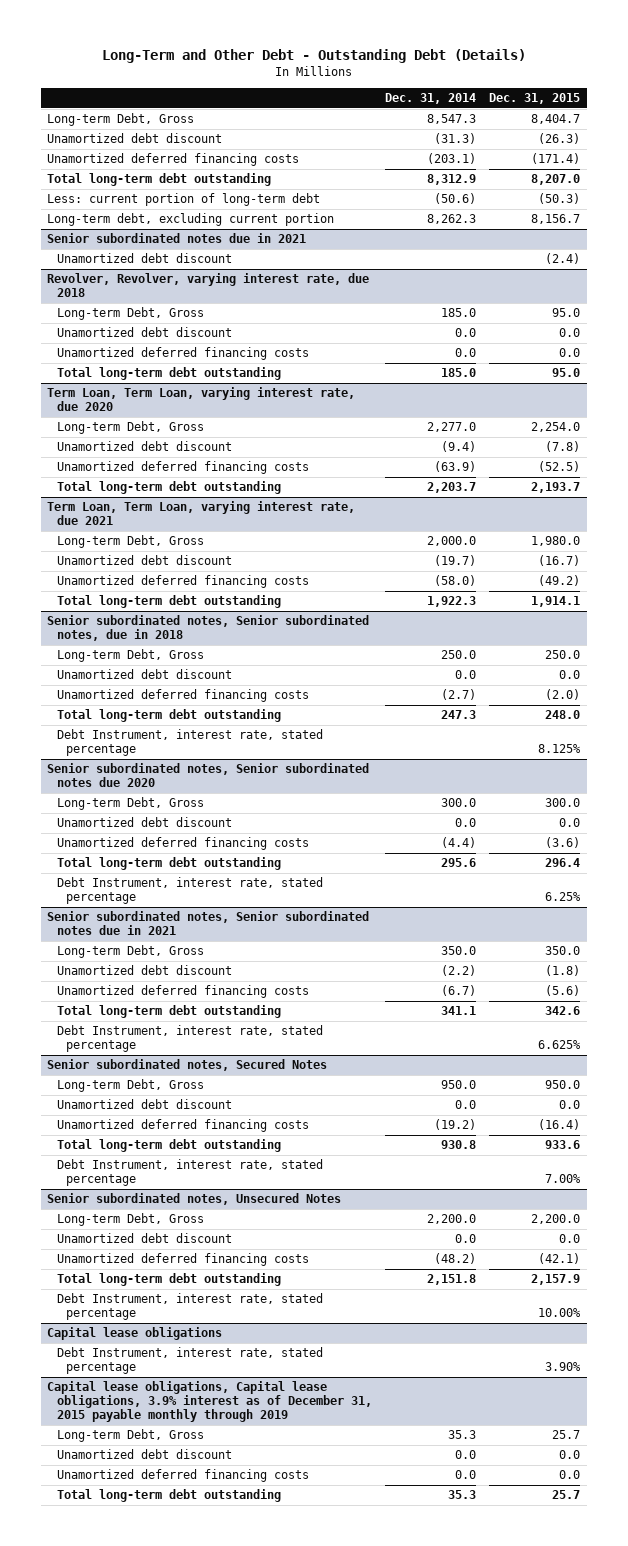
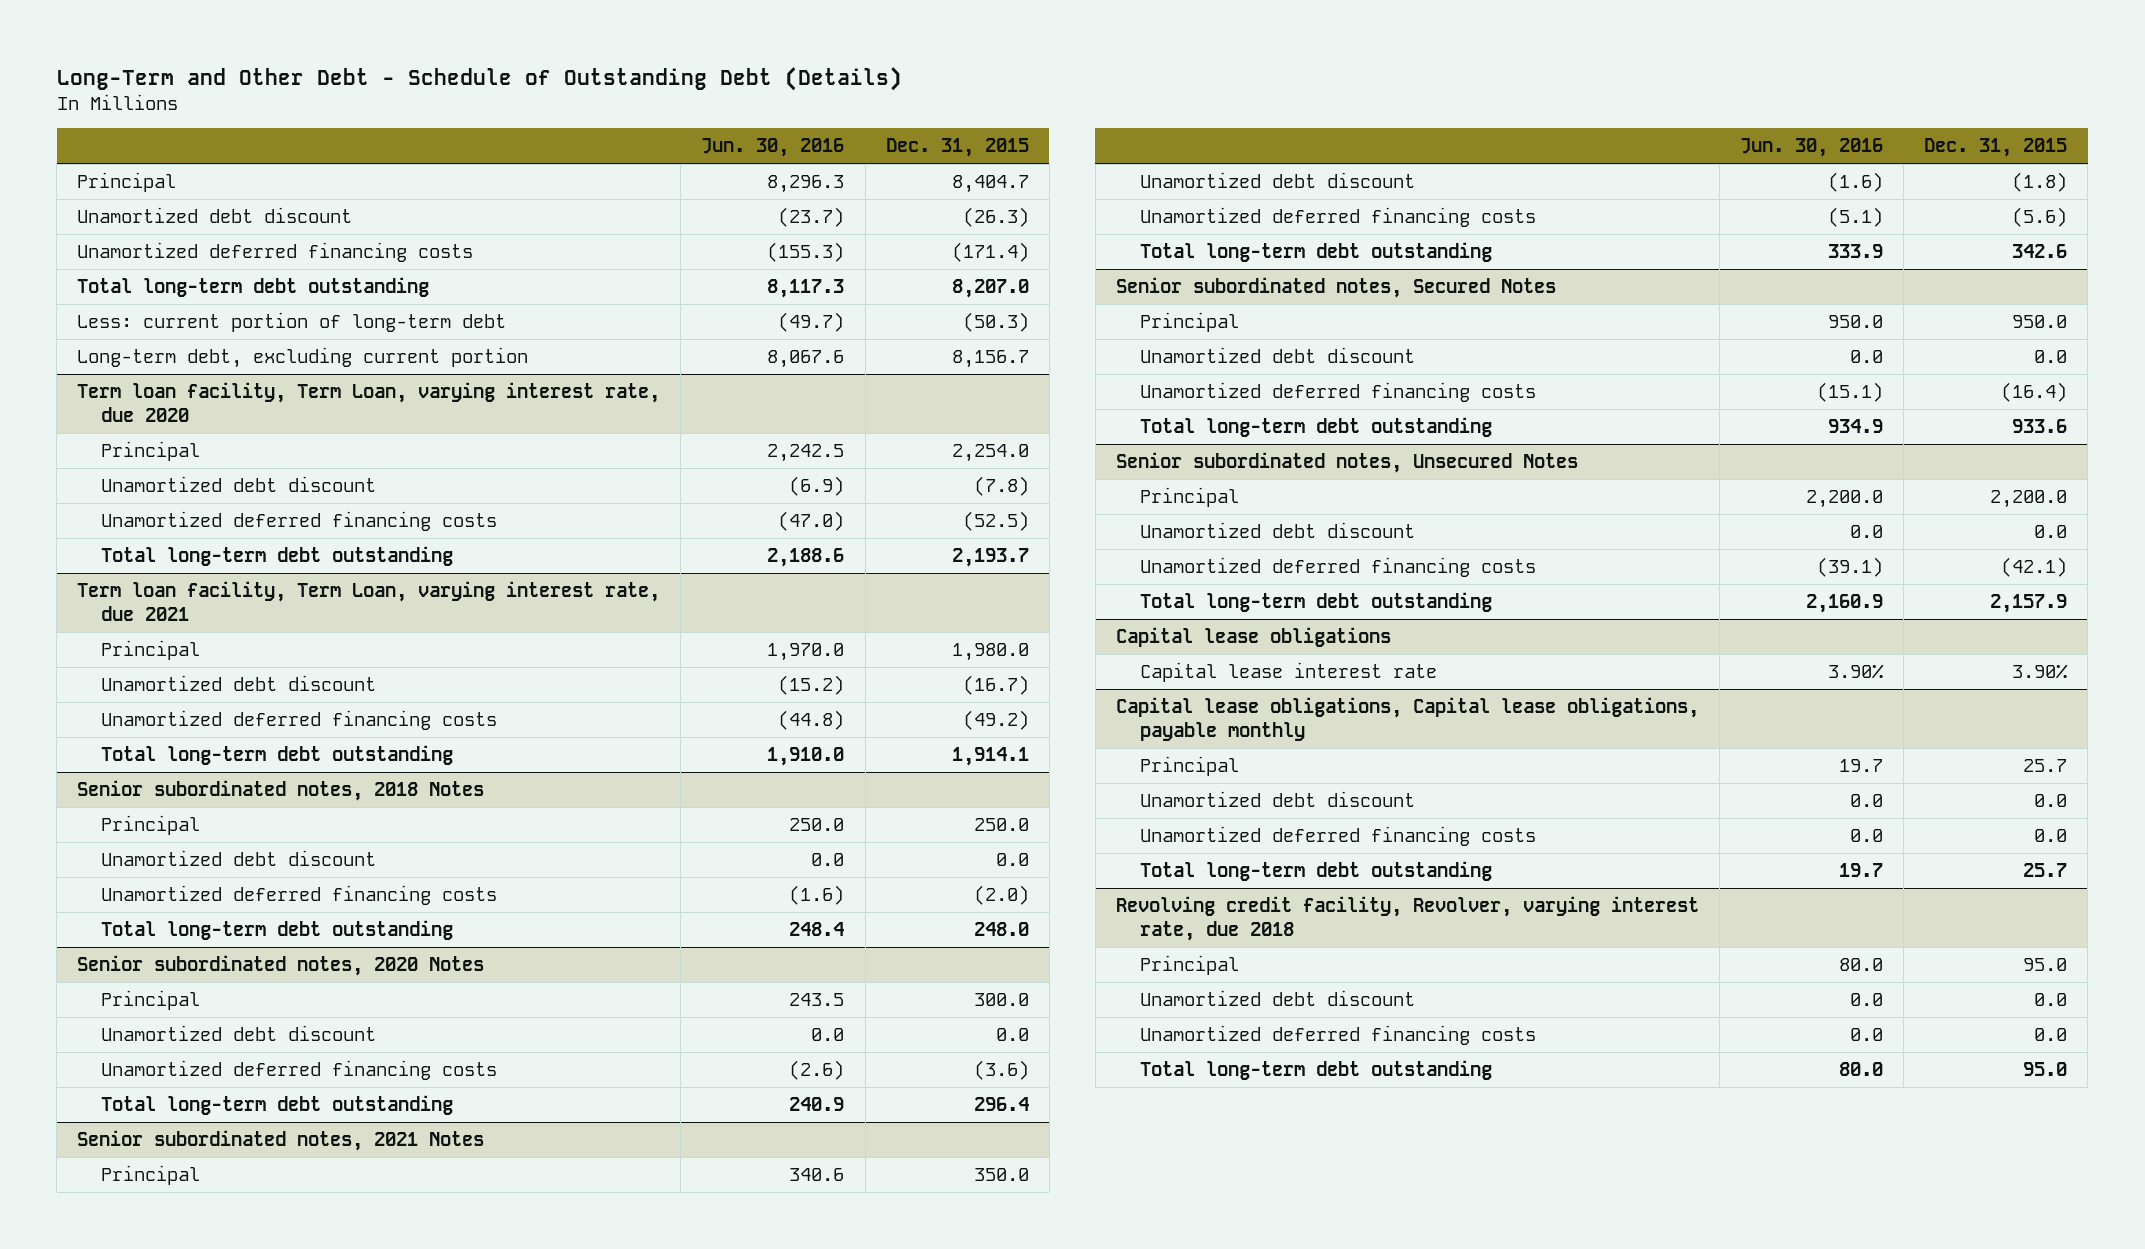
- Long-Term and Other Debt - Outstanding Debt (Details)
+ Long-Term and Other Debt - Schedule of Outstanding Debt (Details)
- | Dec. 31, 2014 | Dec. 31, 2015
+ | Jun. 30, 2016 | Dec. 31, 2015
- Long-term Debt, Gross | 8,547.3 | 8,404.7
+ Principal | 8,296.3 | 8,404.7
- Senior subordinated notes due in 2021
- Unamortized debt discount | | (2.4)
- Revolver, Revolver, varying interest rate, due 2018
- Long-term Debt, Gross | 185.0 | 95.0
- Unamortized debt discount | 0.0 | 0.0
- Unamortized deferred financing costs | 0.0 | 0.0
- Total long-term debt outstanding | 185.0 | 95.0
- Term Loan, Term Loan, varying interest rate, due 2020
- Long-term Debt, Gross | 2,277.0 | 2,254.0
+ Term loan facility, Term Loan, varying interest rate, due 2020
+ Principal | 2,242.5 | 2,254.0
- Term Loan, Term Loan, varying interest rate, due 2021
- Long-term Debt, Gross | 2,000.0 | 1,980.0
+ Term loan facility, Term Loan, varying interest rate, due 2021
+ Principal | 1,970.0 | 1,980.0
- Senior subordinated notes, Senior subordinated notes, due in 2018
- Long-term Debt, Gross | 250.0 | 250.0
+ Senior subordinated notes, 2018 Notes
+ Principal | 250.0 | 250.0
- Debt Instrument, interest rate, stated percentage | | 8.125%
- Senior subordinated notes, Senior subordinated notes due 2020
- Long-term Debt, Gross | 300.0 | 300.0
+ Senior subordinated notes, 2020 Notes
+ Principal | 243.5 | 300.0
- Debt Instrument, interest rate, stated percentage | | 6.25%
- Senior subordinated notes, Senior subordinated notes due in 2021
- Long-term Debt, Gross | 350.0 | 350.0
+ Senior subordinated notes, 2021 Notes
+ Principal | 340.6 | 350.0
- Debt Instrument, interest rate, stated percentage | | 6.625%
@ Senior subordinated notes, Secured Notes
- Long-term Debt, Gross | 950.0 | 950.0
+ Principal | 950.0 | 950.0
- Debt Instrument, interest rate, stated percentage | | 7.00%
@ Senior subordinated notes, Unsecured Notes
- Long-term Debt, Gross | 2,200.0 | 2,200.0
+ Principal | 2,200.0 | 2,200.0
- Debt Instrument, interest rate, stated percentage | | 10.00%
@ Capital lease obligations
- Debt Instrument, interest rate, stated percentage | | 3.90%
- Capital lease obligations, Capital lease obligations, 3.9% interest as of December 31, 2015 payable monthly through 2019
- Long-term Debt, Gross | 35.3 | 25.7
@ Capital lease obligations
+ Capital lease interest rate | 3.90% | 3.90%
+ Capital lease obligations, Capital lease obligations, payable monthly
+ Principal | 19.7 | 25.7
+ Revolving credit facility, Revolver, varying interest rate, due 2018
+ Principal | 80.0 | 95.0
+ Unamortized debt discount | 0.0 | 0.0
+ Unamortized deferred financing costs | 0.0 | 0.0
+ Total long-term debt outstanding | 80.0 | 95.0

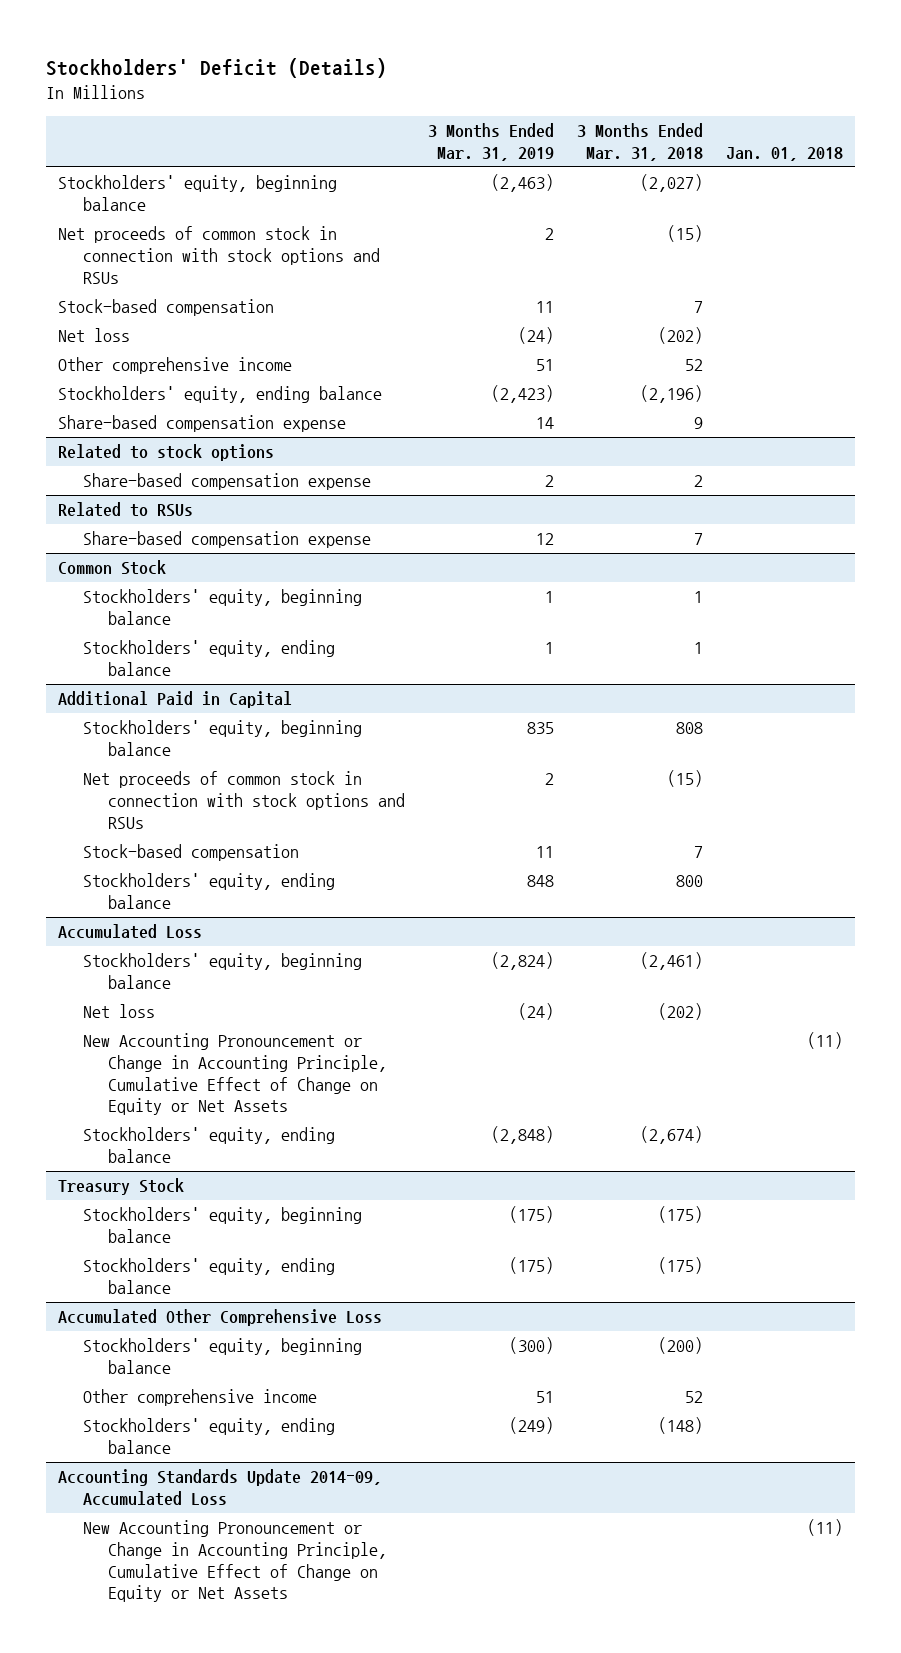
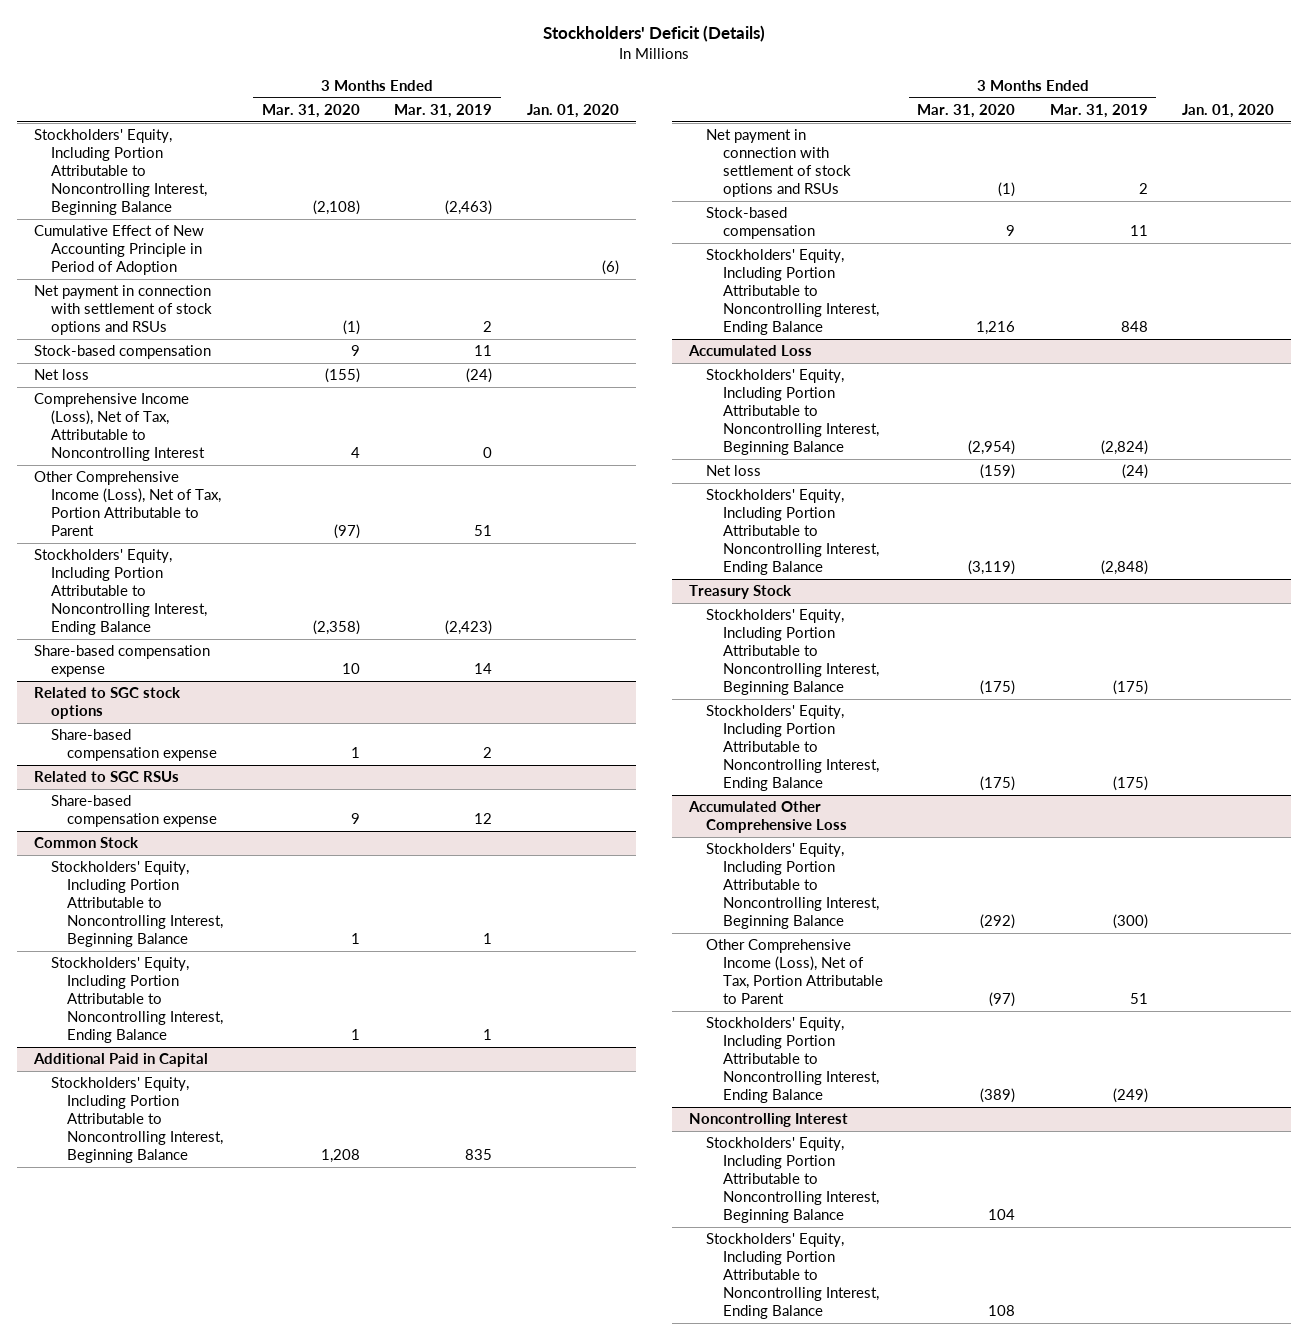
- | 3 Months Ended Mar. 31, 2019 | 3 Months Ended Mar. 31, 2018 | Jan. 01, 2018
+ | 3 Months Ended Mar. 31, 2020 | 3 Months Ended Mar. 31, 2019 | Jan. 01, 2020
- Stockholders' equity, beginning balance | (2,463) | (2,027) |
- Net proceeds of common stock in connection with stock options and RSUs | 2 | (15) |
+ Stockholders' Equity, Including Portion Attributable to Noncontrolling Interest, Beginning Balance | (2,108) | (2,463) |
+ Cumulative Effect of New Accounting Principle in Period of Adoption | | | (6)
+ Net payment in connection with settlement of stock options and RSUs | (1) | 2 |
- Other comprehensive income | 51 | 52 |
- Stockholders' equity, ending balance | (2,423) | (2,196) |
+ Comprehensive Income (Loss), Net of Tax, Attributable to Noncontrolling Interest | 4 | 0 |
+ Other Comprehensive Income (Loss), Net of Tax, Portion Attributable to Parent | (97) | 51 |
+ Stockholders' Equity, Including Portion Attributable to Noncontrolling Interest, Ending Balance | (2,358) | (2,423) |
- Related to stock options
+ Related to SGC stock options
- Related to RSUs
+ Related to SGC RSUs
@ Common Stock
- Stockholders' equity, beginning balance | 1 | 1 |
- Stockholders' equity, ending balance | 1 | 1 |
+ Stockholders' Equity, Including Portion Attributable to Noncontrolling Interest, Beginning Balance | 1 | 1 |
+ Stockholders' Equity, Including Portion Attributable to Noncontrolling Interest, Ending Balance | 1 | 1 |
@ Additional Paid in Capital
- Stockholders' equity, beginning balance | 835 | 808 |
- Net proceeds of common stock in connection with stock options and RSUs | 2 | (15) |
+ Stockholders' Equity, Including Portion Attributable to Noncontrolling Interest, Beginning Balance | 1,208 | 835 |
+ Net payment in connection with settlement of stock options and RSUs | (1) | 2 |
- Stockholders' equity, ending balance | 848 | 800 |
+ Stockholders' Equity, Including Portion Attributable to Noncontrolling Interest, Ending Balance | 1,216 | 848 |
@ Accumulated Loss
- Stockholders' equity, beginning balance | (2,824) | (2,461) |
+ Stockholders' Equity, Including Portion Attributable to Noncontrolling Interest, Beginning Balance | (2,954) | (2,824) |
- New Accounting Pronouncement or Change in Accounting Principle, Cumulative Effect of Change on Equity or Net Assets | | | (11)
- Stockholders' equity, ending balance | (2,848) | (2,674) |
+ Stockholders' Equity, Including Portion Attributable to Noncontrolling Interest, Ending Balance | (3,119) | (2,848) |
@ Treasury Stock
- Stockholders' equity, beginning balance | (175) | (175) |
- Stockholders' equity, ending balance | (175) | (175) |
+ Stockholders' Equity, Including Portion Attributable to Noncontrolling Interest, Beginning Balance | (175) | (175) |
+ Stockholders' Equity, Including Portion Attributable to Noncontrolling Interest, Ending Balance | (175) | (175) |
@ Accumulated Other Comprehensive Loss
- Stockholders' equity, beginning balance | (300) | (200) |
- Other comprehensive income | 51 | 52 |
- Stockholders' equity, ending balance | (249) | (148) |
- Accounting Standards Update 2014-09, Accumulated Loss
- New Accounting Pronouncement or Change in Accounting Principle, Cumulative Effect of Change on Equity or Net Assets | | | (11)
@ Accumulated Other Comprehensive Loss
+ Stockholders' Equity, Including Portion Attributable to Noncontrolling Interest, Beginning Balance | (292) | (300) |
+ Other Comprehensive Income (Loss), Net of Tax, Portion Attributable to Parent | (97) | 51 |
+ Stockholders' Equity, Including Portion Attributable to Noncontrolling Interest, Ending Balance | (389) | (249) |
+ Noncontrolling Interest
+ Stockholders' Equity, Including Portion Attributable to Noncontrolling Interest, Beginning Balance | 104 | |
+ Stockholders' Equity, Including Portion Attributable to Noncontrolling Interest, Ending Balance | 108 | |

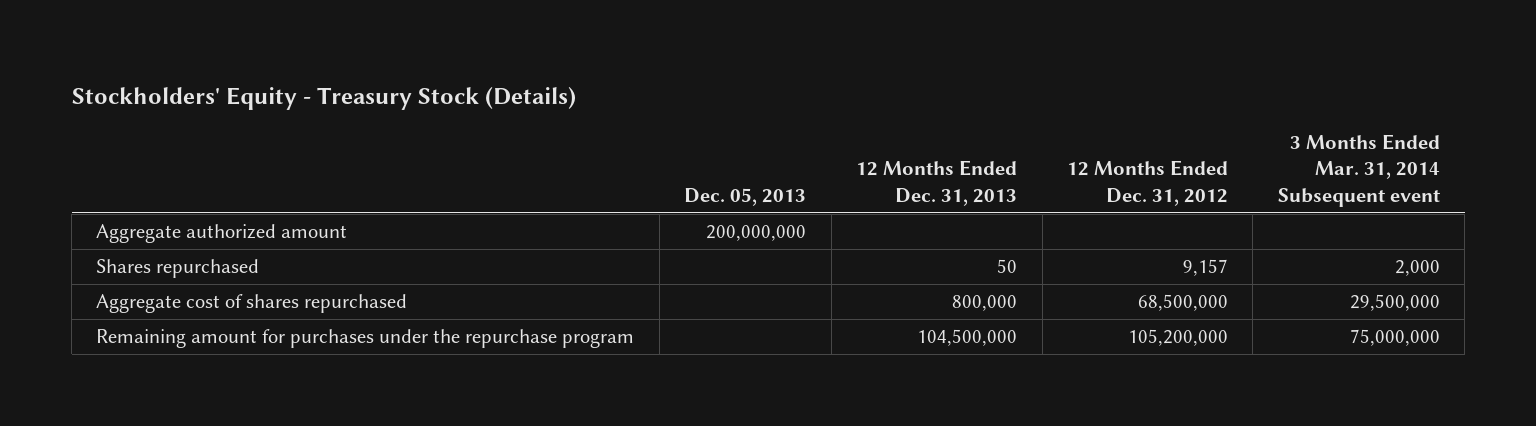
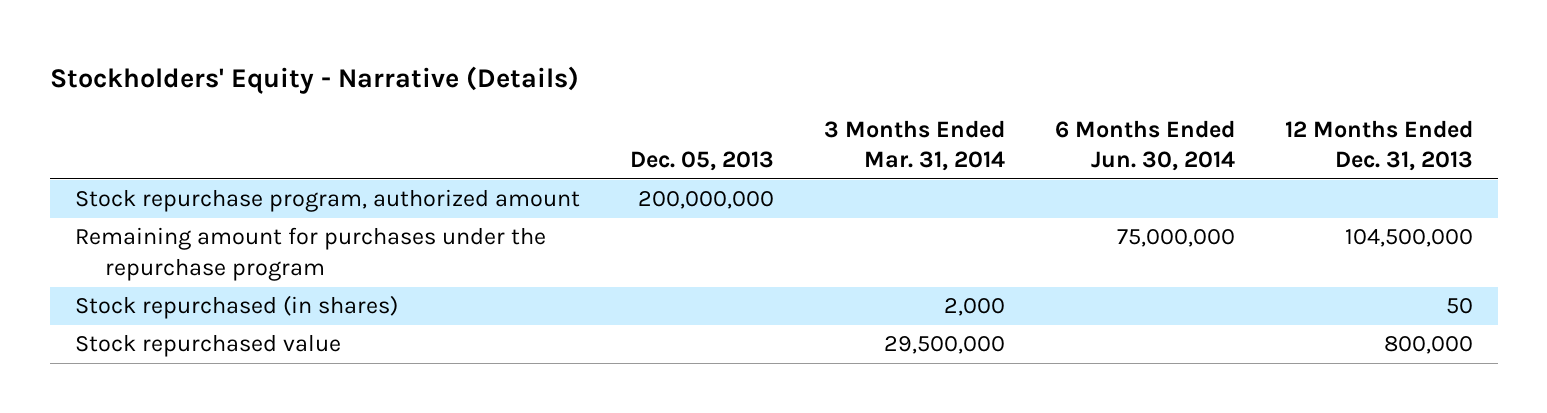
- Stockholders' Equity - Treasury Stock (Details)
+ Stockholders' Equity - Narrative (Details)
- | Dec. 05, 2013 | 12 Months Ended Dec. 31, 2013 | 12 Months Ended Dec. 31, 2012 | 3 Months Ended Mar. 31, 2014 Subsequent event
+ | Dec. 05, 2013 | 3 Months Ended Mar. 31, 2014 | 6 Months Ended Jun. 30, 2014 | 12 Months Ended Dec. 31, 2013
- Aggregate authorized amount | 200,000,000 | | |
- Shares repurchased | | 50 | 9,157 | 2,000
- Aggregate cost of shares repurchased | | 800,000 | 68,500,000 | 29,500,000
+ Stock repurchase program, authorized amount | 200,000,000 | | |
+ Stock repurchased (in shares) | | 2,000 | | 50
+ Stock repurchased value | | 29,500,000 | | 800,000

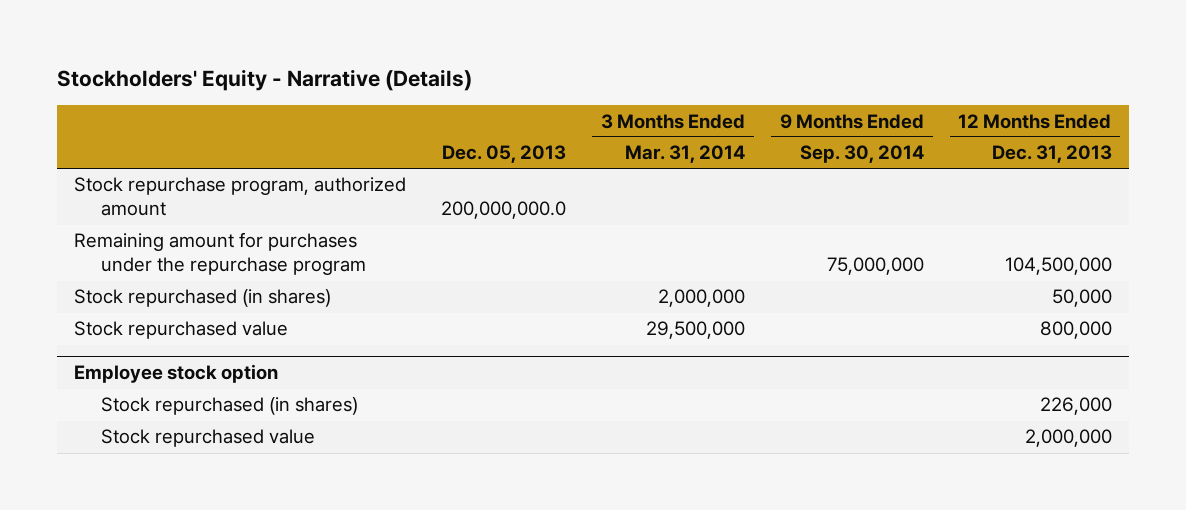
- | Dec. 05, 2013 | 3 Months Ended Mar. 31, 2014 | 6 Months Ended Jun. 30, 2014 | 12 Months Ended Dec. 31, 2013
+ | Dec. 05, 2013 | 3 Months Ended Mar. 31, 2014 | 9 Months Ended Sep. 30, 2014 | 12 Months Ended Dec. 31, 2013
- Stock repurchase program, authorized amount | 200,000,000 | | |
+ Stock repurchase program, authorized amount | 200,000,000.0 | | |
- Stock repurchased (in shares) | | 2,000 | | 50
+ Stock repurchased (in shares) | | 2,000,000 | | 50,000
+ Employee stock option
+ Stock repurchased (in shares) | | | | 226,000
+ Stock repurchased value | | | | 2,000,000

